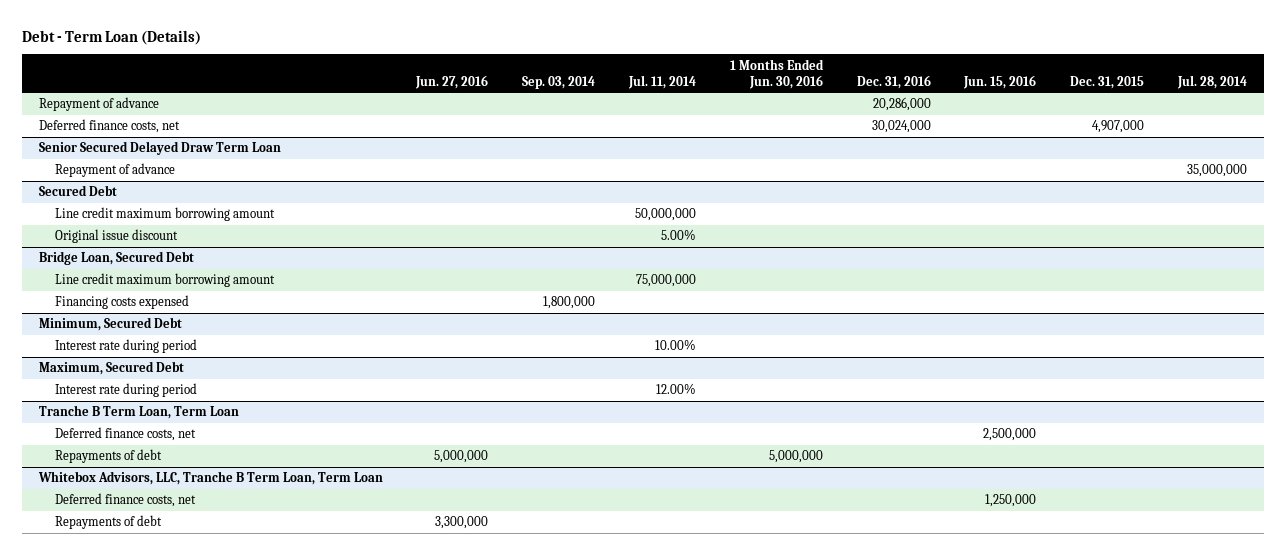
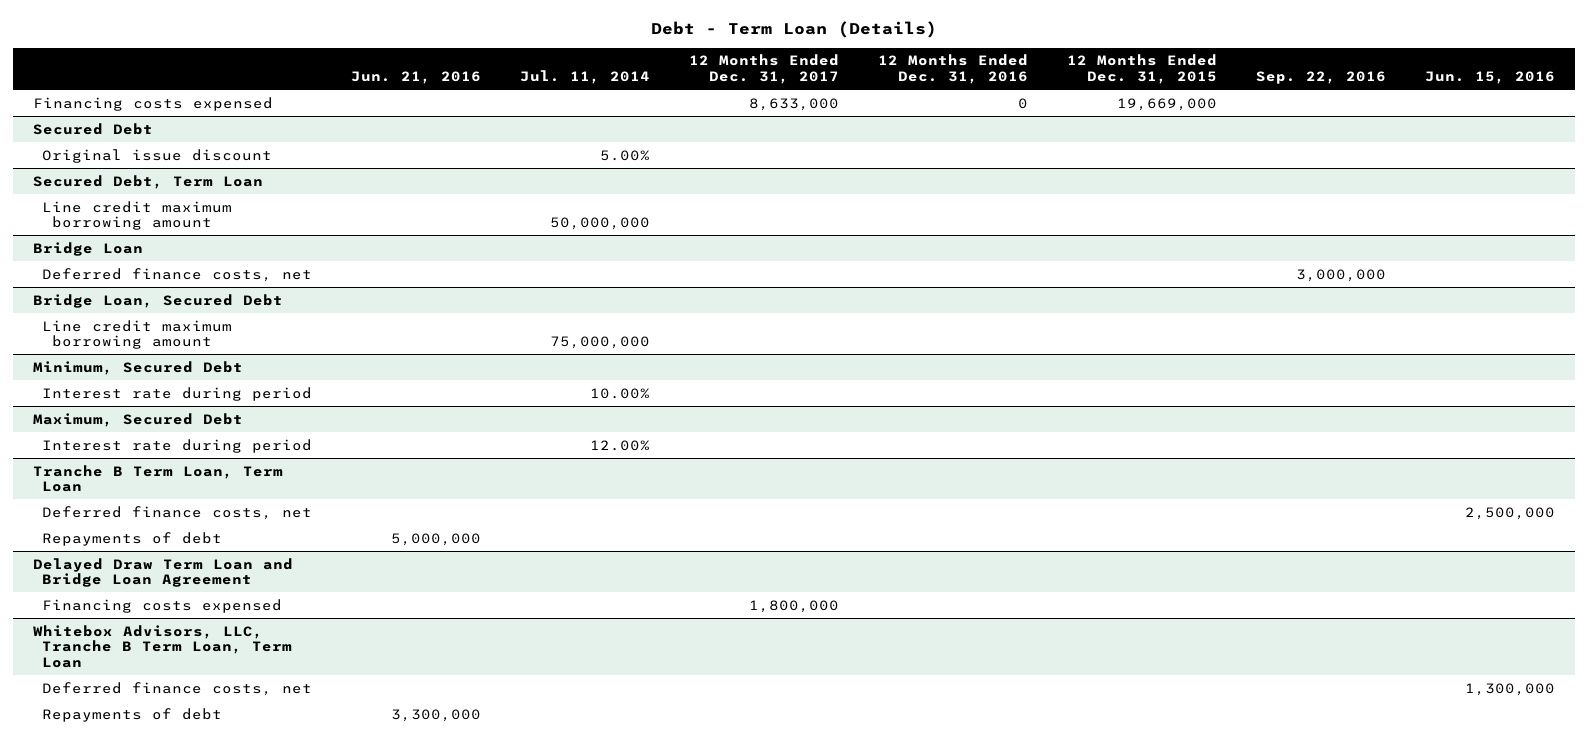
- | Jun. 27, 2016 | Sep. 03, 2014 | Jul. 11, 2014 | 1 Months Ended Jun. 30, 2016 | Dec. 31, 2016 | Jun. 15, 2016 | Dec. 31, 2015 | Jul. 28, 2014
+ | Jun. 21, 2016 | Jul. 11, 2014 | 12 Months Ended Dec. 31, 2017 | 12 Months Ended Dec. 31, 2016 | 12 Months Ended Dec. 31, 2015 | Sep. 22, 2016 | Jun. 15, 2016
- Repayment of advance | | | | | 20,286,000 | | |
- Deferred finance costs, net | | | | | 30,024,000 | | 4,907,000 |
- Senior Secured Delayed Draw Term Loan
- Repayment of advance | | | | | | | | 35,000,000
+ Financing costs expensed | | | 8,633,000 | 0 | 19,669,000 | |
@ Secured Debt
- Line credit maximum borrowing amount | | | 50,000,000 | | | | |
+ Secured Debt, Term Loan
+ Line credit maximum borrowing amount | | 50,000,000 | | | | |
+ Bridge Loan
+ Deferred finance costs, net | | | | | | 3,000,000 |
@ Bridge Loan, Secured Debt
- Financing costs expensed | | 1,800,000 | | | | | |
+ Delayed Draw Term Loan and Bridge Loan Agreement
+ Financing costs expensed | | | 1,800,000 | | | |
@ Whitebox Advisors, LLC, Tranche B Term Loan, Term Loan
- Deferred finance costs, net | | | | | | 1,250,000 | |
+ Deferred finance costs, net | | | | | | | 1,300,000

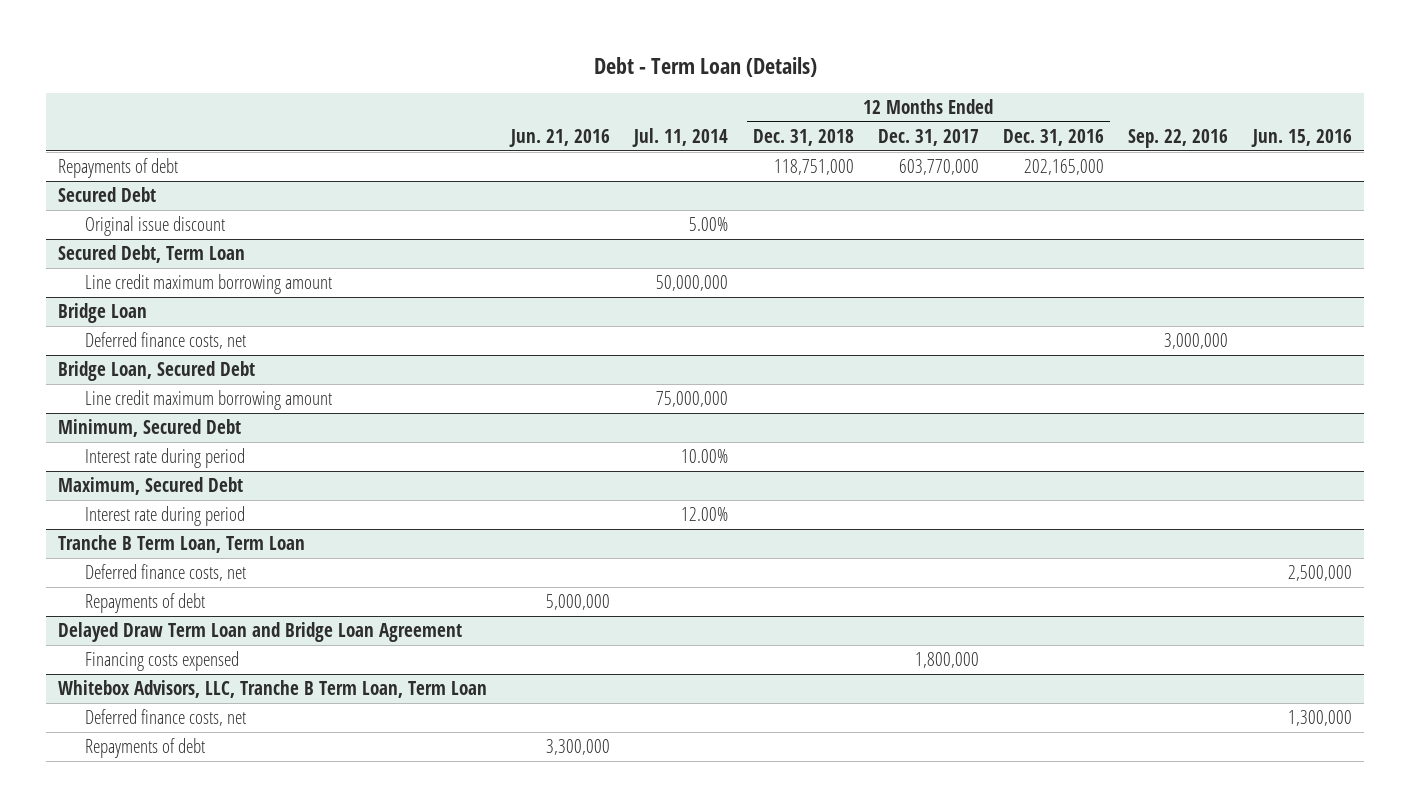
- | Jun. 21, 2016 | Jul. 11, 2014 | 12 Months Ended Dec. 31, 2017 | 12 Months Ended Dec. 31, 2016 | 12 Months Ended Dec. 31, 2015 | Sep. 22, 2016 | Jun. 15, 2016
+ | Jun. 21, 2016 | Jul. 11, 2014 | 12 Months Ended Dec. 31, 2018 | 12 Months Ended Dec. 31, 2017 | 12 Months Ended Dec. 31, 2016 | Sep. 22, 2016 | Jun. 15, 2016
- Financing costs expensed | | | 8,633,000 | 0 | 19,669,000 | |
+ Repayments of debt | | | 118,751,000 | 603,770,000 | 202,165,000 | |

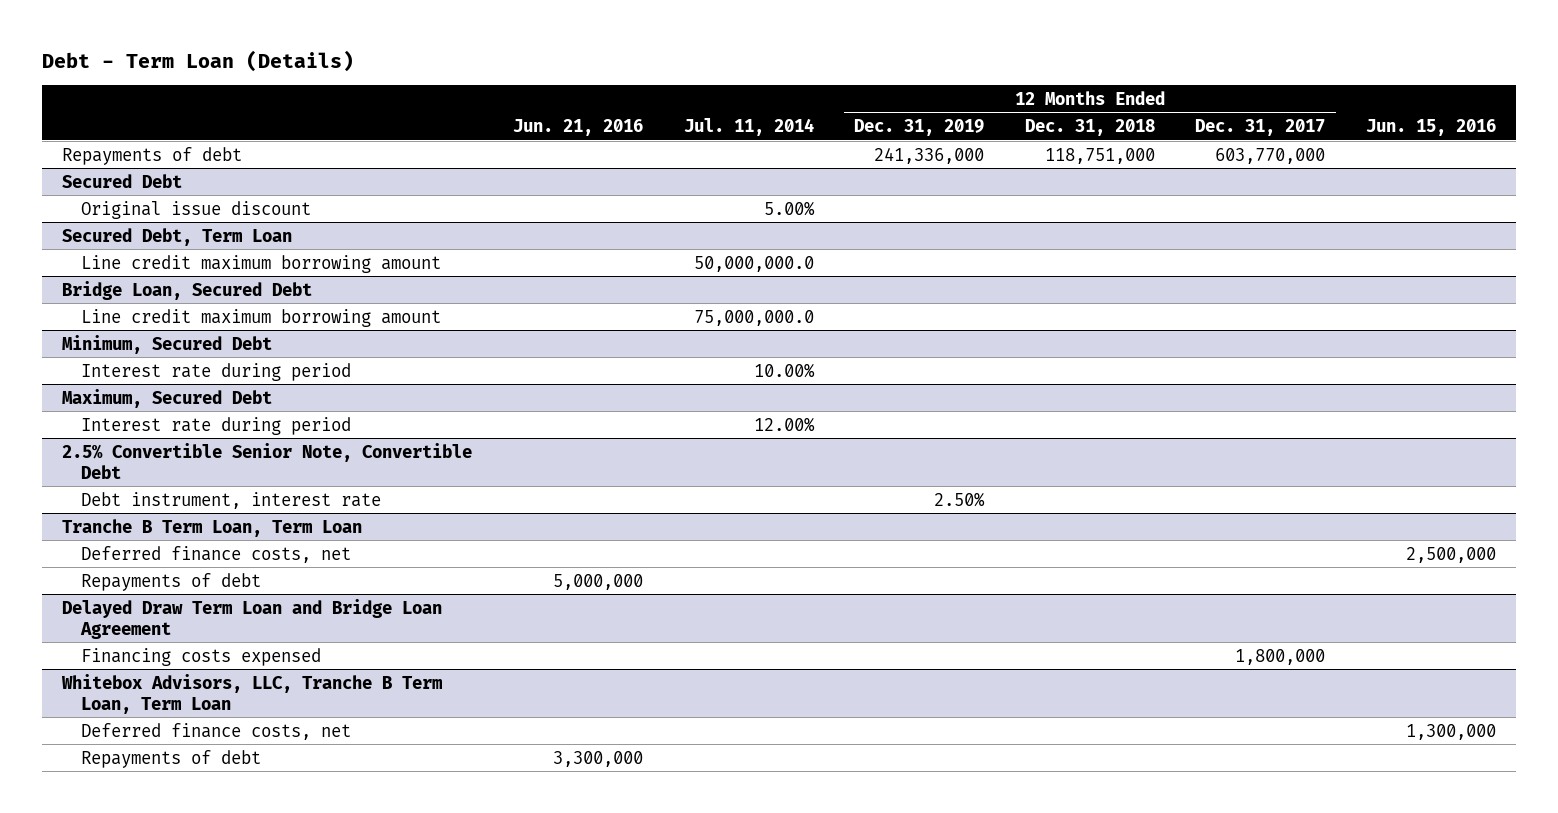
- | Jun. 21, 2016 | Jul. 11, 2014 | 12 Months Ended Dec. 31, 2018 | 12 Months Ended Dec. 31, 2017 | 12 Months Ended Dec. 31, 2016 | Sep. 22, 2016 | Jun. 15, 2016
+ | Jun. 21, 2016 | Jul. 11, 2014 | 12 Months Ended Dec. 31, 2019 | 12 Months Ended Dec. 31, 2018 | 12 Months Ended Dec. 31, 2017 | Jun. 15, 2016
@ Secured Debt, Term Loan
- Line credit maximum borrowing amount | | 50,000,000 | | | | |
- Bridge Loan
- Deferred finance costs, net | | | | | | 3,000,000 |
@ Secured Debt, Term Loan
+ Line credit maximum borrowing amount | | 50,000,000.0 | | | |
@ Bridge Loan, Secured Debt
- Line credit maximum borrowing amount | | 75,000,000 | | | | |
+ Line credit maximum borrowing amount | | 75,000,000.0 | | | |
+ 2.5% Convertible Senior Note, Convertible Debt
+ Debt instrument, interest rate | | | 2.50% | | |

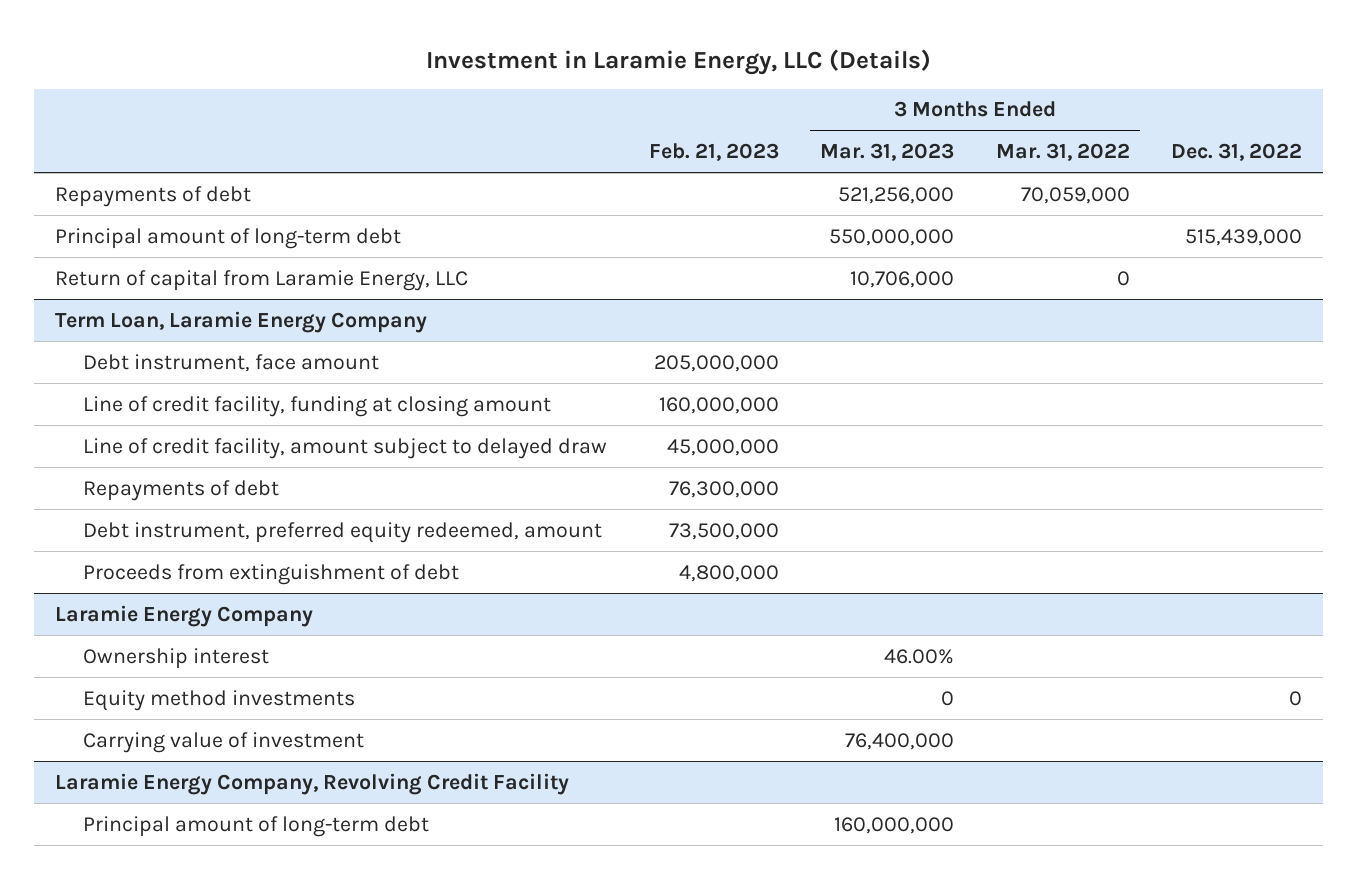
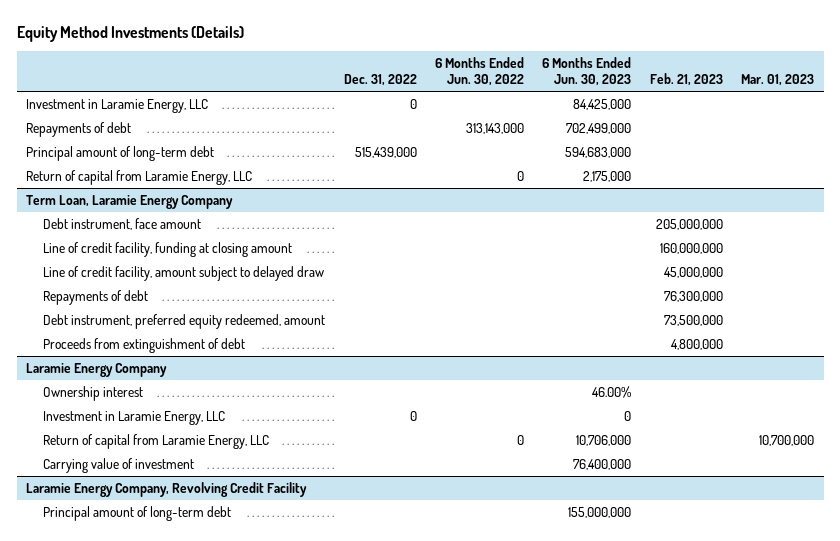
- Investment in Laramie Energy, LLC (Details)
+ Equity Method Investments (Details)
- | Feb. 21, 2023 | 3 Months Ended Mar. 31, 2023 | 3 Months Ended Mar. 31, 2022 | Dec. 31, 2022
+ | Dec. 31, 2022 | 6 Months Ended Jun. 30, 2022 | 6 Months Ended Jun. 30, 2023 | Feb. 21, 2023 | Mar. 01, 2023
+ Investment in Laramie Energy, LLC | 0 | | 84,425,000 | |
@ Laramie Energy Company
- Equity method investments | | 0 | | 0
+ Investment in Laramie Energy, LLC | 0 | | 0 | |
+ Return of capital from Laramie Energy, LLC | | 0 | 10,706,000 | | 10,700,000

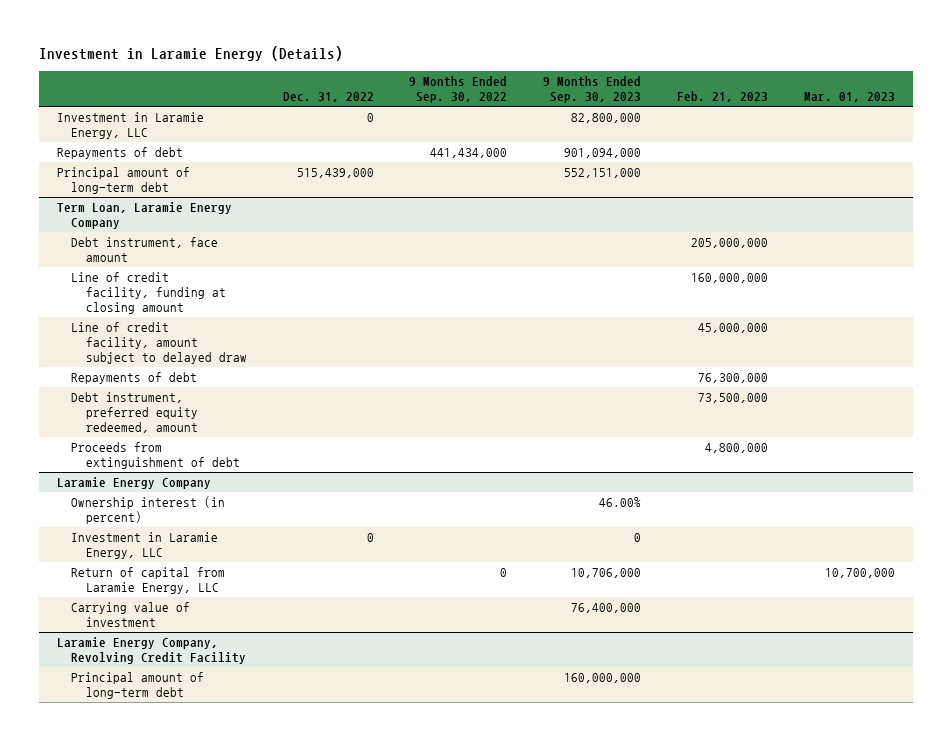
- Equity Method Investments (Details)
+ Investment in Laramie Energy (Details)
- | Dec. 31, 2022 | 6 Months Ended Jun. 30, 2022 | 6 Months Ended Jun. 30, 2023 | Feb. 21, 2023 | Mar. 01, 2023
+ | Dec. 31, 2022 | 9 Months Ended Sep. 30, 2022 | 9 Months Ended Sep. 30, 2023 | Feb. 21, 2023 | Mar. 01, 2023
- Return of capital from Laramie Energy, LLC | | 0 | 2,175,000 | |
@ Laramie Energy Company
- Ownership interest | | | 46.00% | |
+ Ownership interest (in percent) | | | 46.00% | |

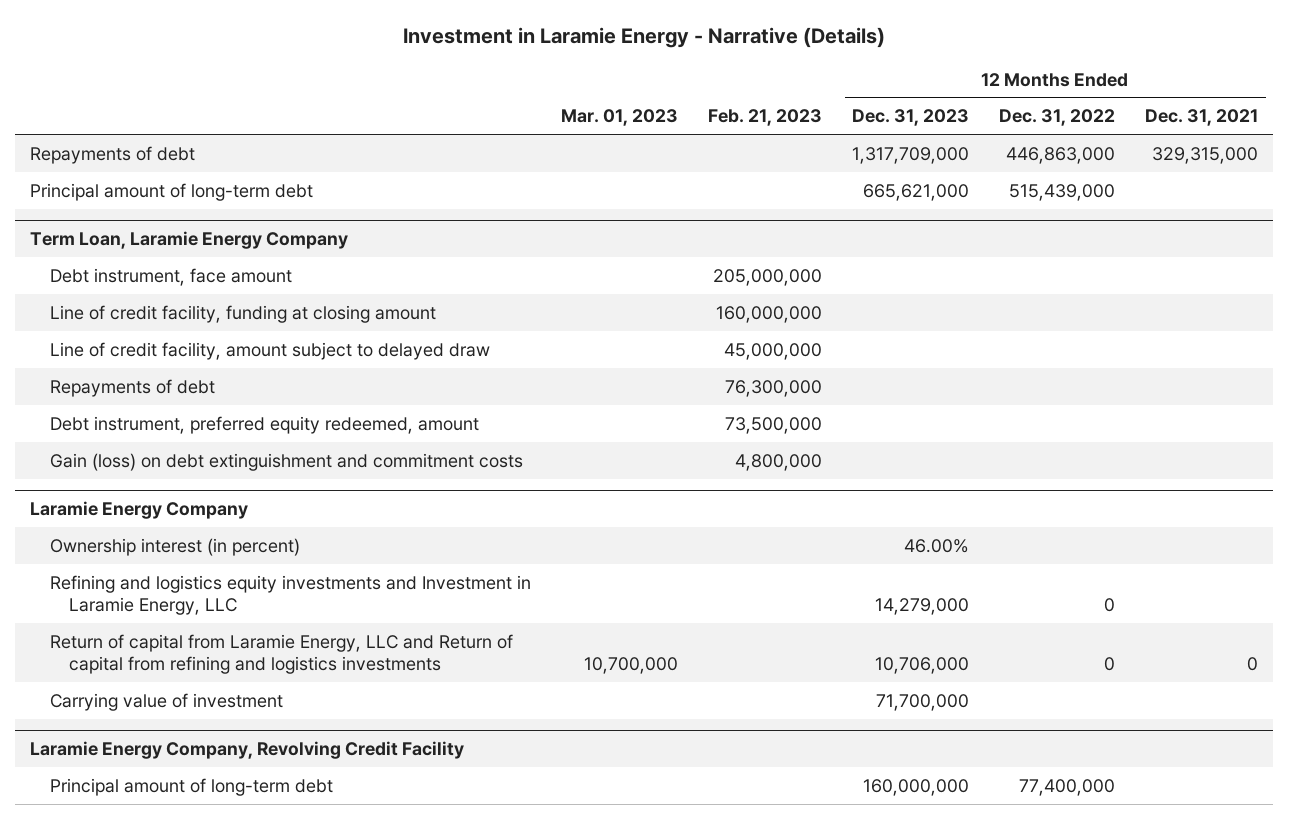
- Investment in Laramie Energy (Details)
+ Investment in Laramie Energy - Narrative (Details)
- | Dec. 31, 2022 | 9 Months Ended Sep. 30, 2022 | 9 Months Ended Sep. 30, 2023 | Feb. 21, 2023 | Mar. 01, 2023
+ | Mar. 01, 2023 | Feb. 21, 2023 | 12 Months Ended Dec. 31, 2023 | 12 Months Ended Dec. 31, 2022 | 12 Months Ended Dec. 31, 2021
- Investment in Laramie Energy, LLC | 0 | | 82,800,000 | |
@ Term Loan, Laramie Energy Company
- Proceeds from extinguishment of debt | | | | 4,800,000 |
+ Gain (loss) on debt extinguishment and commitment costs | | 4,800,000 | | |
@ Laramie Energy Company
- Investment in Laramie Energy, LLC | 0 | | 0 | |
- Return of capital from Laramie Energy, LLC | | 0 | 10,706,000 | | 10,700,000
+ Refining and logistics equity investments and Investment in Laramie Energy, LLC | | | 14,279,000 | 0 |
+ Return of capital from Laramie Energy, LLC and Return of capital from refining and logistics investments | 10,700,000 | | 10,706,000 | 0 | 0

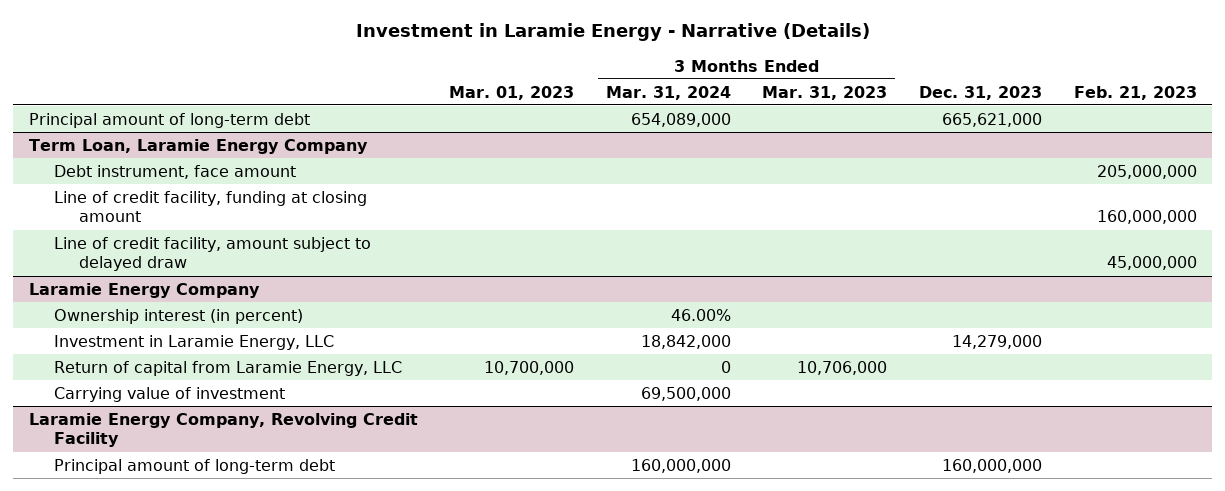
- | Mar. 01, 2023 | Feb. 21, 2023 | 12 Months Ended Dec. 31, 2023 | 12 Months Ended Dec. 31, 2022 | 12 Months Ended Dec. 31, 2021
+ | Mar. 01, 2023 | 3 Months Ended Mar. 31, 2024 | 3 Months Ended Mar. 31, 2023 | Dec. 31, 2023 | Feb. 21, 2023
- Repayments of debt | | | 1,317,709,000 | 446,863,000 | 329,315,000
@ Term Loan, Laramie Energy Company
- Repayments of debt | | 76,300,000 | | |
- Debt instrument, preferred equity redeemed, amount | | 73,500,000 | | |
- Gain (loss) on debt extinguishment and commitment costs | | 4,800,000 | | |
@ Laramie Energy Company
- Refining and logistics equity investments and Investment in Laramie Energy, LLC | | | 14,279,000 | 0 |
- Return of capital from Laramie Energy, LLC and Return of capital from refining and logistics investments | 10,700,000 | | 10,706,000 | 0 | 0
+ Investment in Laramie Energy, LLC | | 18,842,000 | | 14,279,000 |
+ Return of capital from Laramie Energy, LLC | 10,700,000 | 0 | 10,706,000 | |

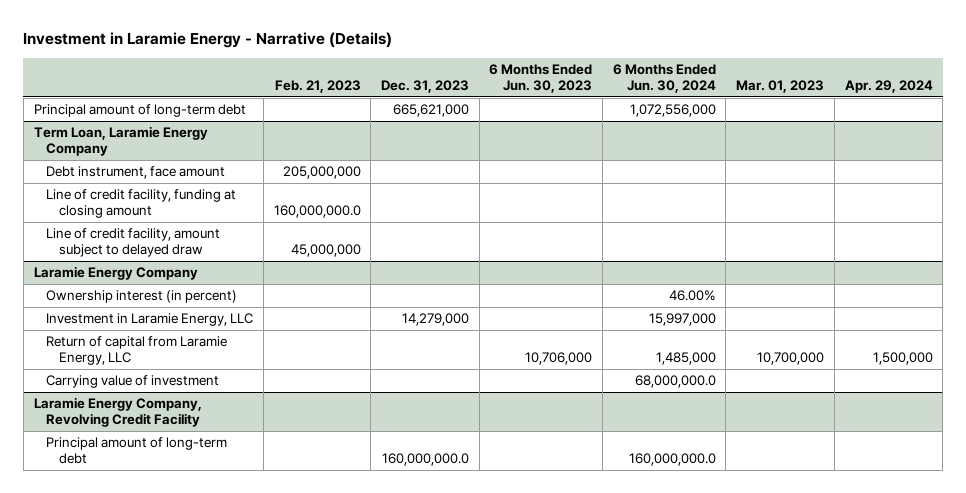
- | Mar. 01, 2023 | 3 Months Ended Mar. 31, 2024 | 3 Months Ended Mar. 31, 2023 | Dec. 31, 2023 | Feb. 21, 2023
+ | Feb. 21, 2023 | Dec. 31, 2023 | 6 Months Ended Jun. 30, 2023 | 6 Months Ended Jun. 30, 2024 | Mar. 01, 2023 | Apr. 29, 2024
@ Term Loan, Laramie Energy Company
- Line of credit facility, funding at closing amount | | | | | 160,000,000
+ Line of credit facility, funding at closing amount | 160,000,000.0 | | | | |
@ Laramie Energy Company, Revolving Credit Facility
- Principal amount of long-term debt | | 160,000,000 | | 160,000,000 |
+ Principal amount of long-term debt | | 160,000,000.0 | | 160,000,000.0 | |

